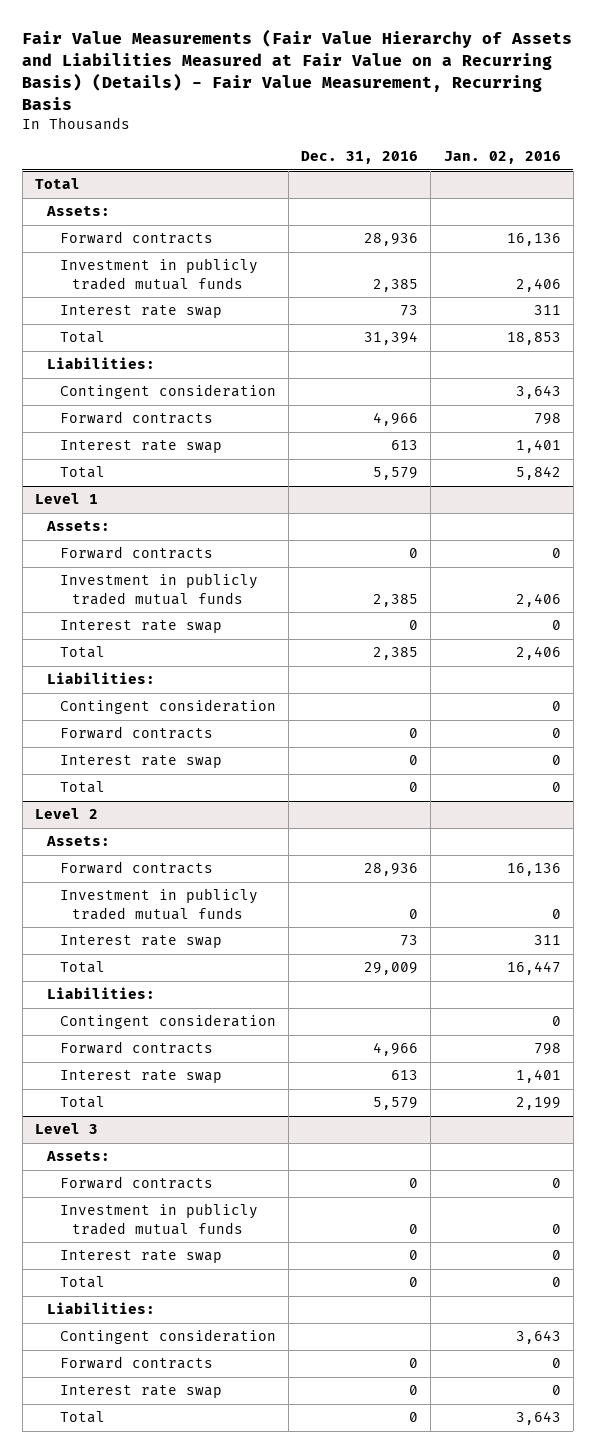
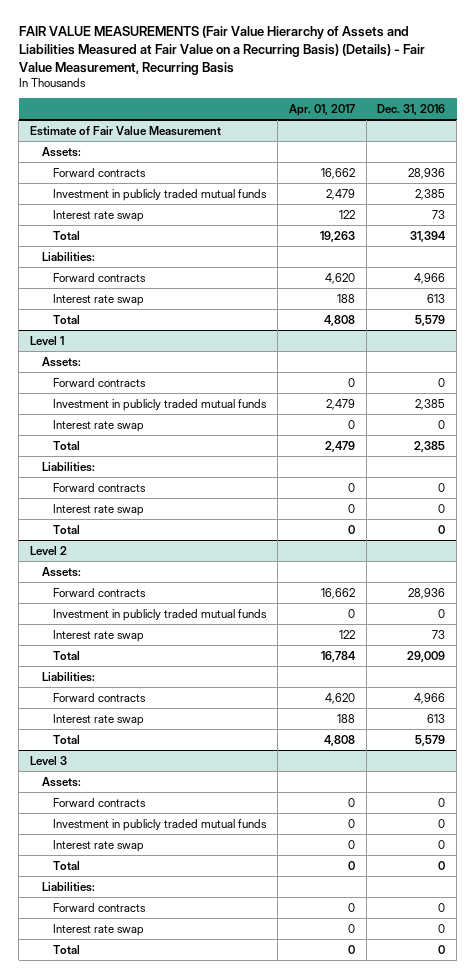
- Fair Value Measurements (Fair Value Hierarchy of Assets and Liabilities Measured at Fair Value on a Recurring Basis) (Details) - Fair Value Measurement, Recurring Basis
+ FAIR VALUE MEASUREMENTS (Fair Value Hierarchy of Assets and Liabilities Measured at Fair Value on a Recurring Basis) (Details) - Fair Value Measurement, Recurring Basis
- | Dec. 31, 2016 | Jan. 02, 2016
+ | Apr. 01, 2017 | Dec. 31, 2016
- Total
+ Estimate of Fair Value Measurement
- Contingent consideration | | 3,643
@ Level 1
- Contingent consideration | | 0
@ Level 2
- Contingent consideration | | 0
@ Level 3
- Contingent consideration | | 3,643

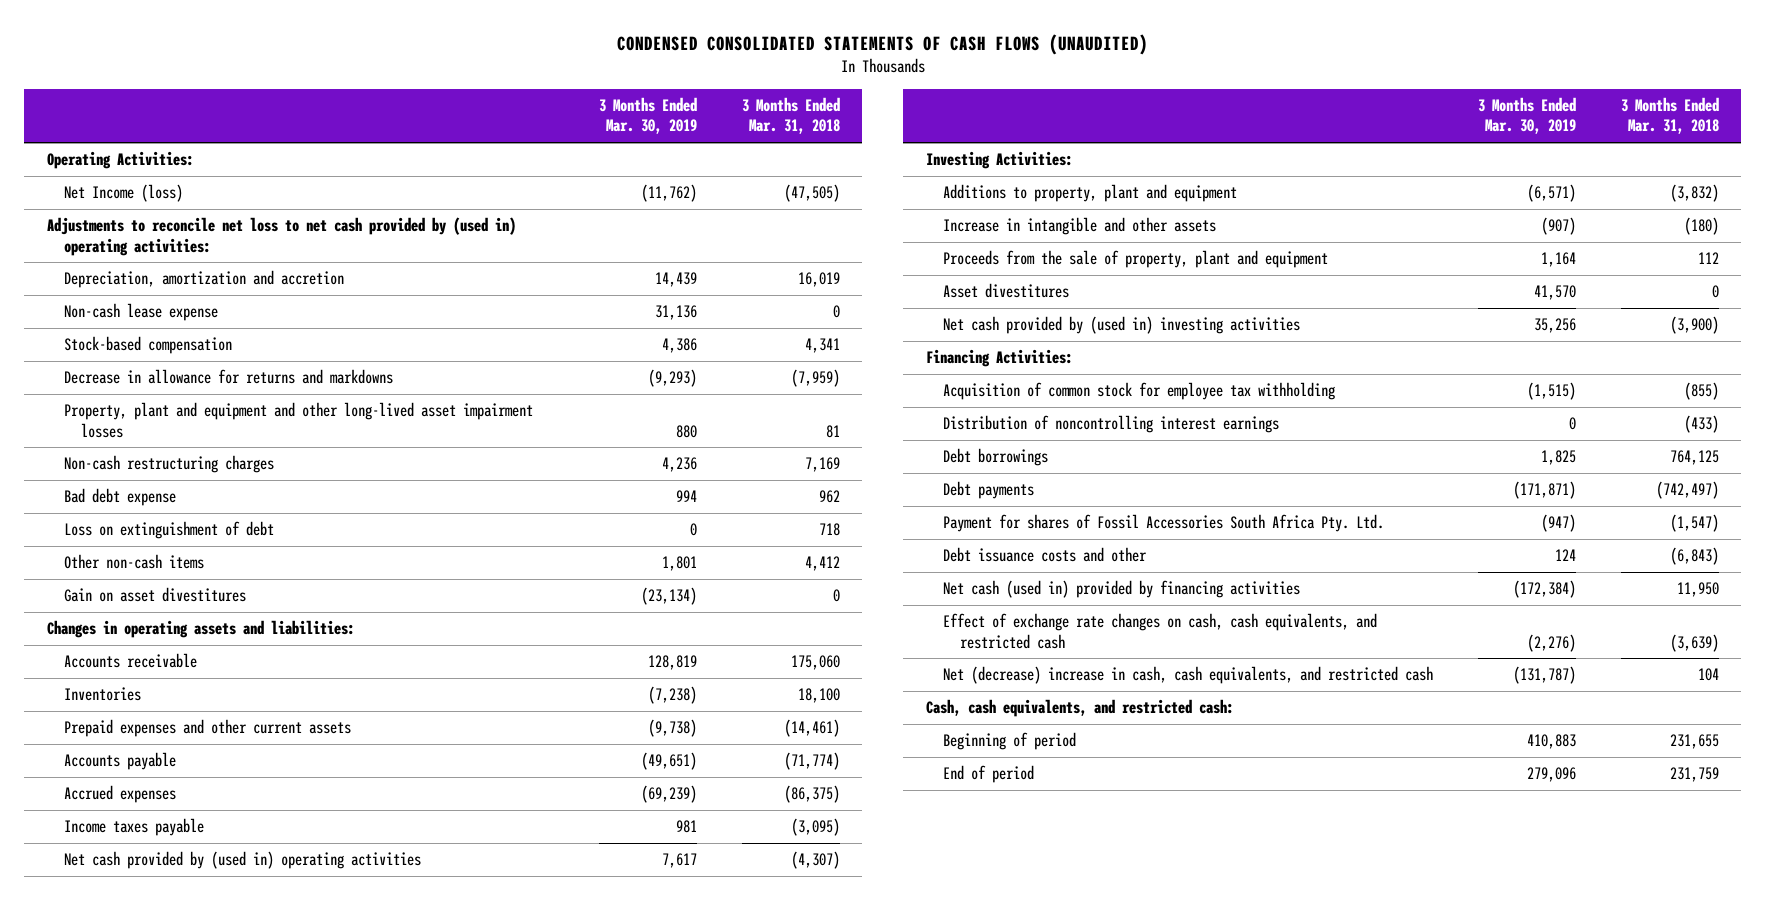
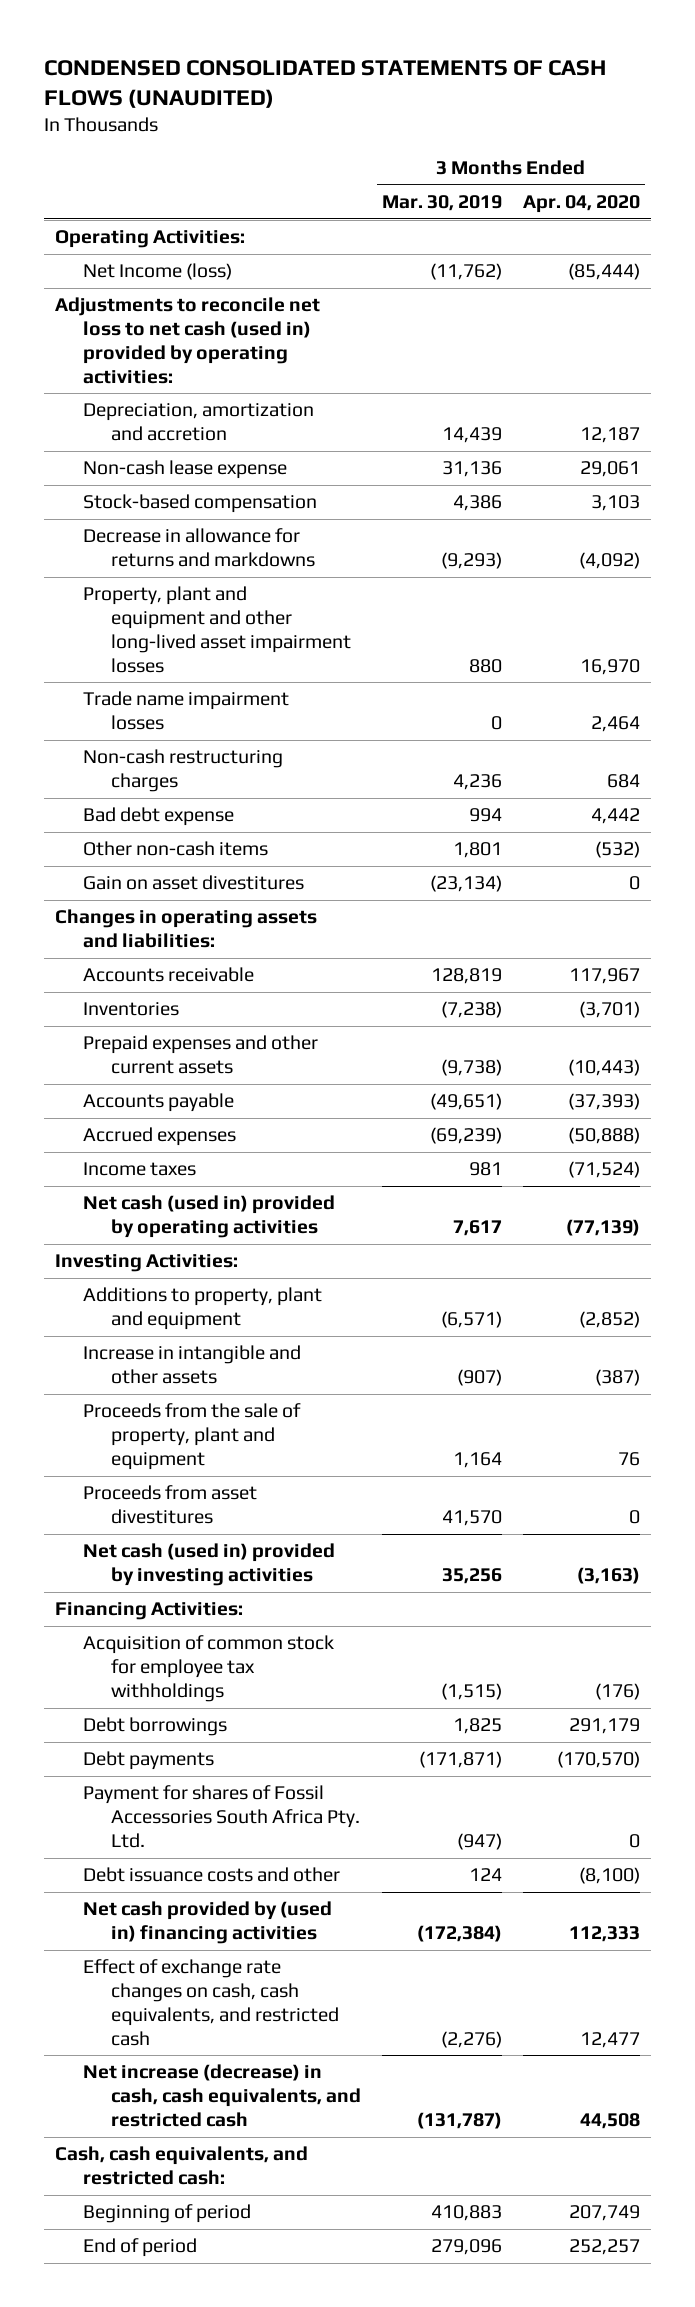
- | 3 Months Ended Mar. 30, 2019 | 3 Months Ended Mar. 31, 2018
+ | 3 Months Ended Mar. 30, 2019 | 3 Months Ended Apr. 04, 2020
- Adjustments to reconcile net loss to net cash provided by (used in) operating activities:
+ Adjustments to reconcile net loss to net cash (used in) provided by operating activities:
+ Trade name impairment losses | 0 | 2,464
- Loss on extinguishment of debt | 0 | 718
- Income taxes payable | 981 | (3,095)
- Net cash provided by (used in) operating activities | 7,617 | (4,307)
+ Income taxes | 981 | (71,524)
+ Net cash (used in) provided by operating activities | 7,617 | (77,139)
- Asset divestitures | 41,570 | 0
- Net cash provided by (used in) investing activities | 35,256 | (3,900)
+ Proceeds from asset divestitures | 41,570 | 0
+ Net cash (used in) provided by investing activities | 35,256 | (3,163)
- Acquisition of common stock for employee tax withholding | (1,515) | (855)
- Distribution of noncontrolling interest earnings | 0 | (433)
+ Acquisition of common stock for employee tax withholdings | (1,515) | (176)
- Net cash (used in) provided by financing activities | (172,384) | 11,950
+ Net cash provided by (used in) financing activities | (172,384) | 112,333
- Net (decrease) increase in cash, cash equivalents, and restricted cash | (131,787) | 104
+ Net increase (decrease) in cash, cash equivalents, and restricted cash | (131,787) | 44,508

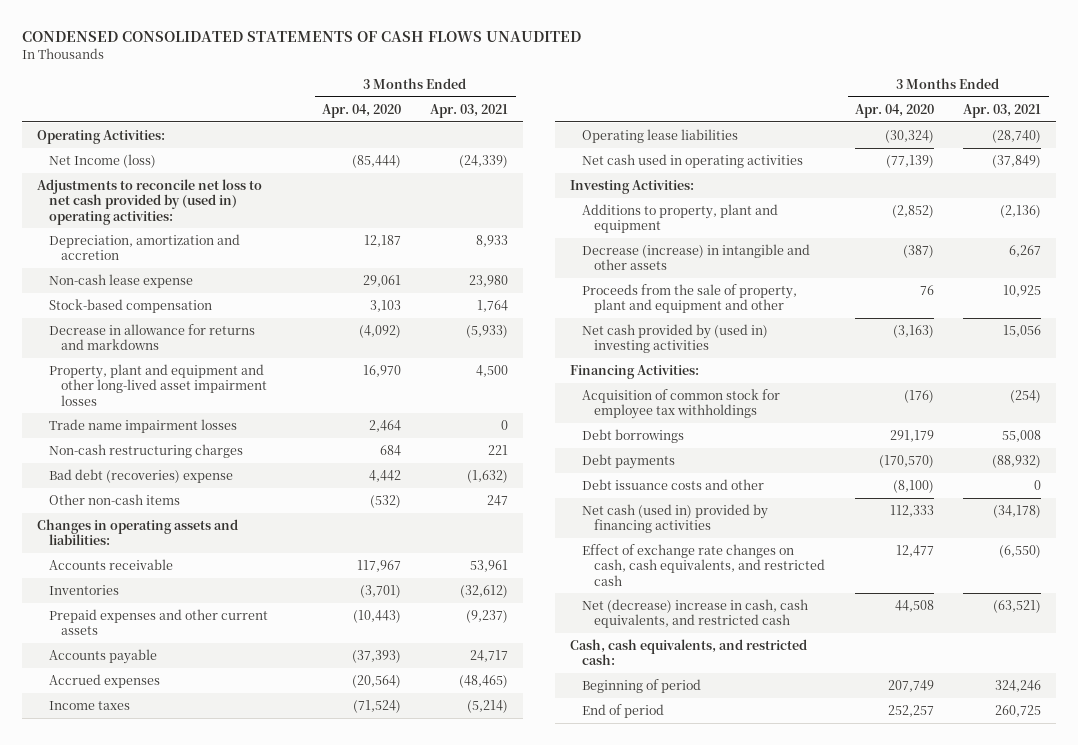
- CONDENSED CONSOLIDATED STATEMENTS OF CASH FLOWS (UNAUDITED)
+ CONDENSED CONSOLIDATED STATEMENTS OF CASH FLOWS UNAUDITED
- | 3 Months Ended Mar. 30, 2019 | 3 Months Ended Apr. 04, 2020
+ | 3 Months Ended Apr. 04, 2020 | 3 Months Ended Apr. 03, 2021
- Adjustments to reconcile net loss to net cash (used in) provided by operating activities:
+ Adjustments to reconcile net loss to net cash provided by (used in) operating activities:
- Bad debt expense | 994 | 4,442
+ Bad debt (recoveries) expense | 4,442 | (1,632)
- Gain on asset divestitures | (23,134) | 0
- Accrued expenses | (69,239) | (50,888)
+ Accrued expenses | (20,564) | (48,465)
- Net cash (used in) provided by operating activities | 7,617 | (77,139)
+ Operating lease liabilities | (30,324) | (28,740)
+ Net cash used in operating activities | (77,139) | (37,849)
- Increase in intangible and other assets | (907) | (387)
- Proceeds from the sale of property, plant and equipment | 1,164 | 76
- Proceeds from asset divestitures | 41,570 | 0
- Net cash (used in) provided by investing activities | 35,256 | (3,163)
+ Decrease (increase) in intangible and other assets | (387) | 6,267
+ Proceeds from the sale of property, plant and equipment and other | 76 | 10,925
+ Net cash provided by (used in) investing activities | (3,163) | 15,056
- Payment for shares of Fossil Accessories South Africa Pty. Ltd. | (947) | 0
- Net cash provided by (used in) financing activities | (172,384) | 112,333
+ Net cash (used in) provided by financing activities | 112,333 | (34,178)
- Net increase (decrease) in cash, cash equivalents, and restricted cash | (131,787) | 44,508
+ Net (decrease) increase in cash, cash equivalents, and restricted cash | 44,508 | (63,521)

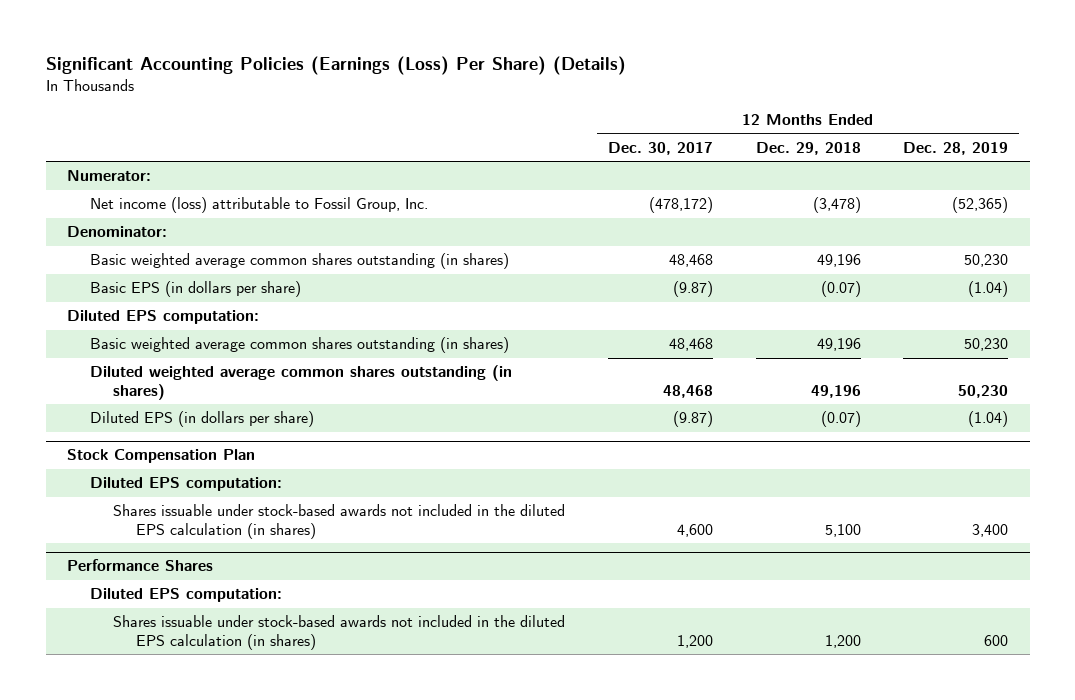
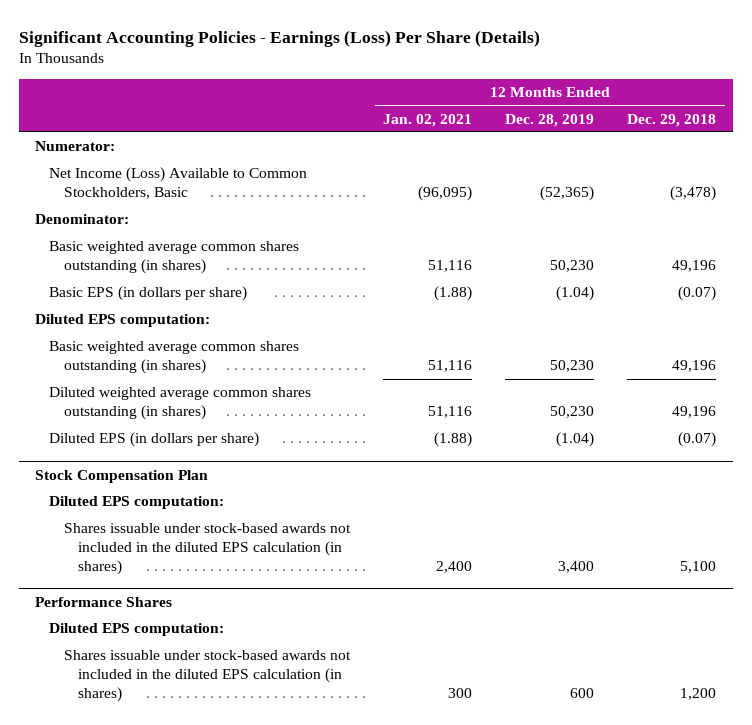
- Significant Accounting Policies (Earnings (Loss) Per Share) (Details)
+ Significant Accounting Policies - Earnings (Loss) Per Share (Details)
- | 12 Months Ended Dec. 30, 2017 | 12 Months Ended Dec. 29, 2018 | 12 Months Ended Dec. 28, 2019
+ | 12 Months Ended Jan. 02, 2021 | 12 Months Ended Dec. 28, 2019 | 12 Months Ended Dec. 29, 2018
- Net income (loss) attributable to Fossil Group, Inc. | (478,172) | (3,478) | (52,365)
+ Net Income (Loss) Available to Common Stockholders, Basic | (96,095) | (52,365) | (3,478)

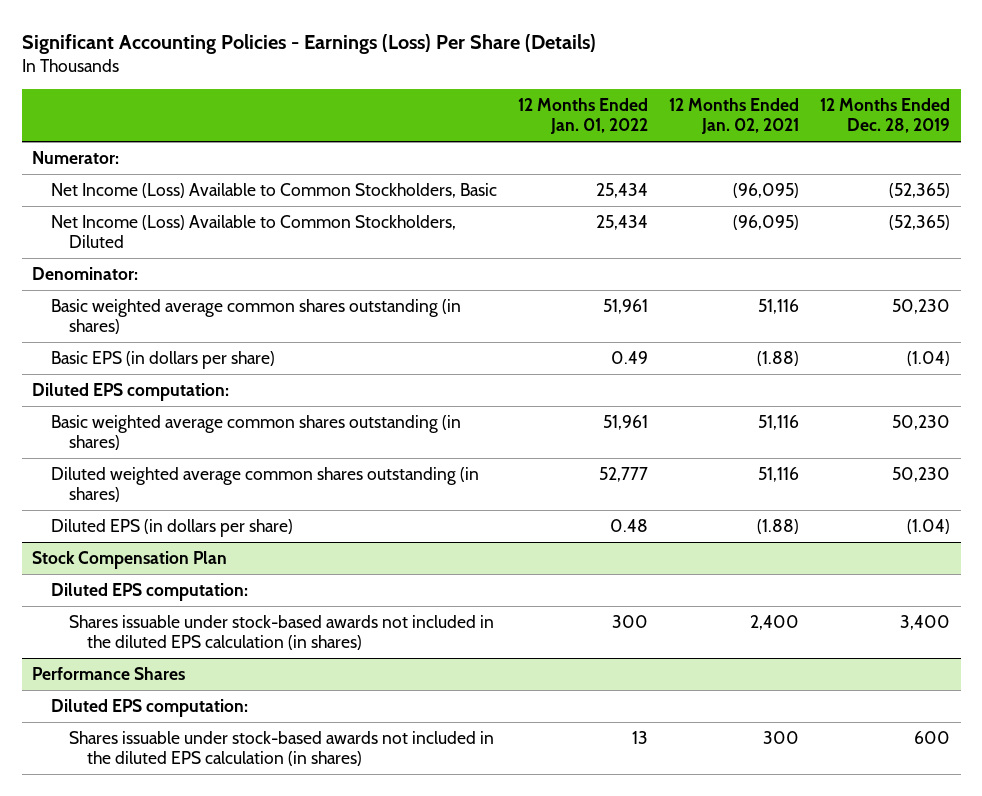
- | 12 Months Ended Jan. 02, 2021 | 12 Months Ended Dec. 28, 2019 | 12 Months Ended Dec. 29, 2018
+ | 12 Months Ended Jan. 01, 2022 | 12 Months Ended Jan. 02, 2021 | 12 Months Ended Dec. 28, 2019
+ Net Income (Loss) Available to Common Stockholders, Diluted | 25,434 | (96,095) | (52,365)

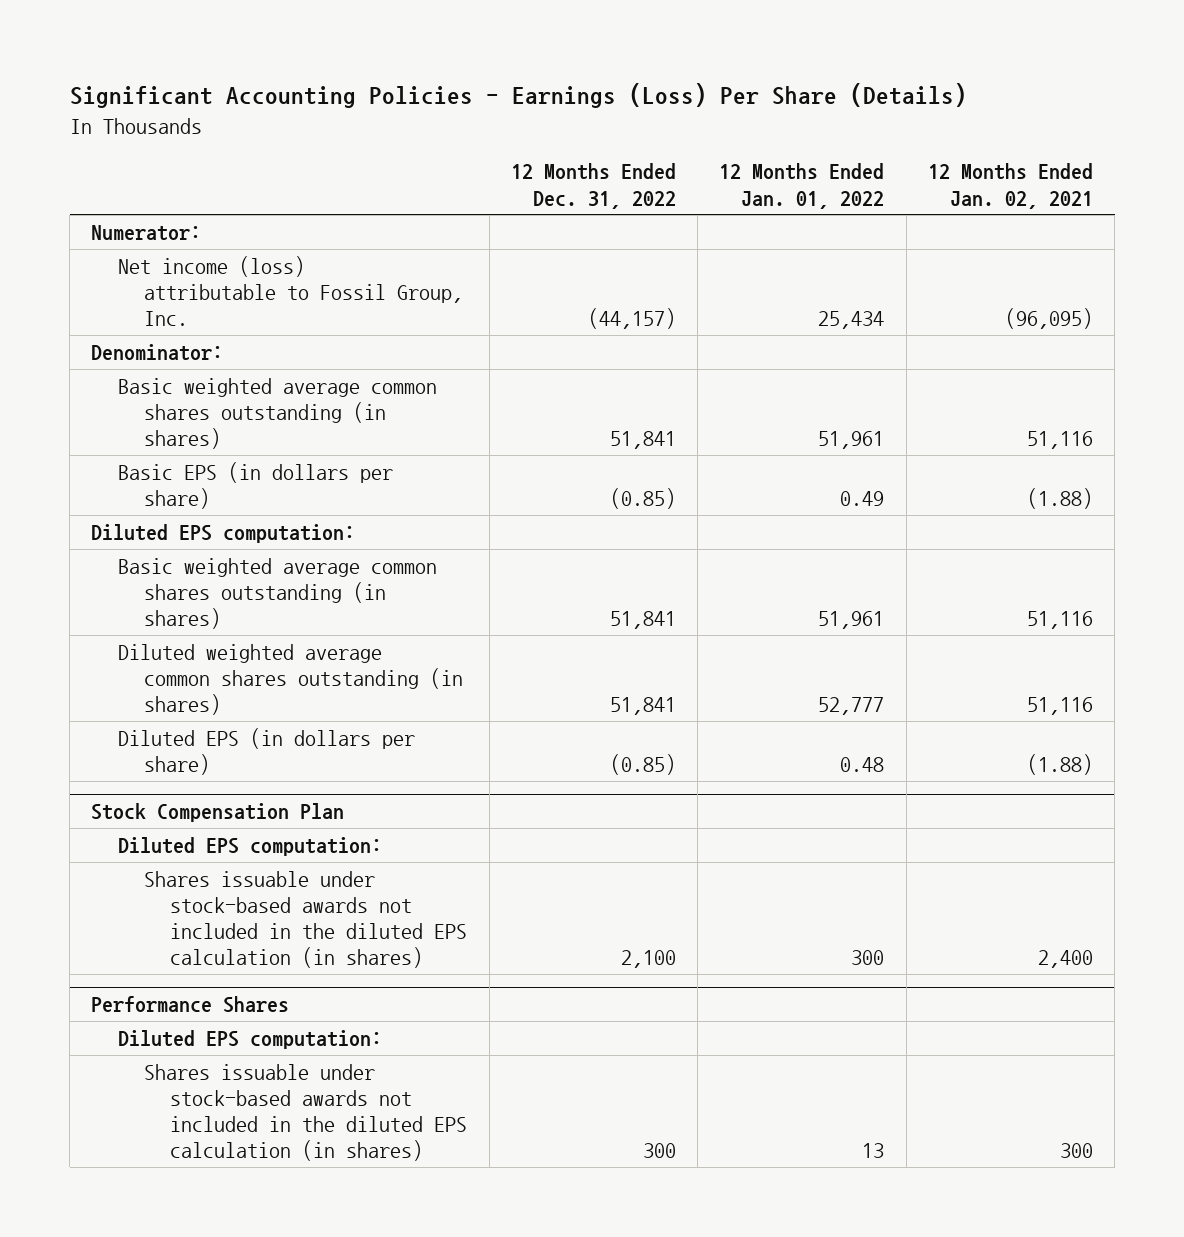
- | 12 Months Ended Jan. 01, 2022 | 12 Months Ended Jan. 02, 2021 | 12 Months Ended Dec. 28, 2019
+ | 12 Months Ended Dec. 31, 2022 | 12 Months Ended Jan. 01, 2022 | 12 Months Ended Jan. 02, 2021
- Net Income (Loss) Available to Common Stockholders, Basic | 25,434 | (96,095) | (52,365)
- Net Income (Loss) Available to Common Stockholders, Diluted | 25,434 | (96,095) | (52,365)
+ Net income (loss) attributable to Fossil Group, Inc. | (44,157) | 25,434 | (96,095)

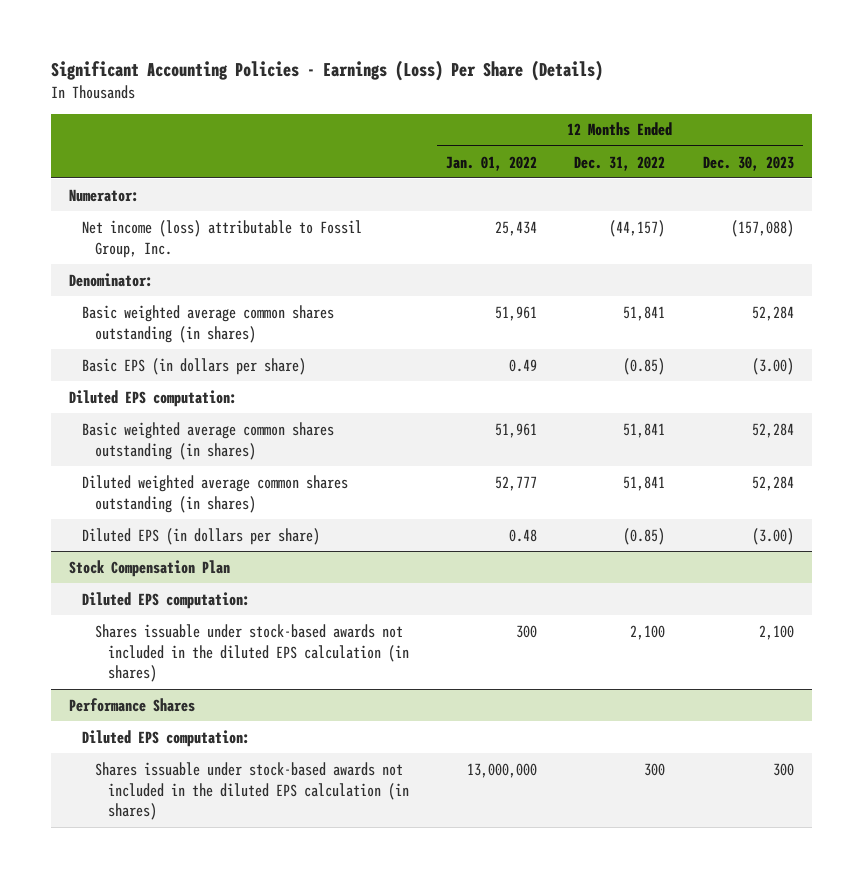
- | 12 Months Ended Dec. 31, 2022 | 12 Months Ended Jan. 01, 2022 | 12 Months Ended Jan. 02, 2021
+ | 12 Months Ended Jan. 01, 2022 | 12 Months Ended Dec. 31, 2022 | 12 Months Ended Dec. 30, 2023
@ Performance Shares
- Shares issuable under stock-based awards not included in the diluted EPS calculation (in shares) | 300 | 13 | 300
+ Shares issuable under stock-based awards not included in the diluted EPS calculation (in shares) | 13,000,000 | 300 | 300

